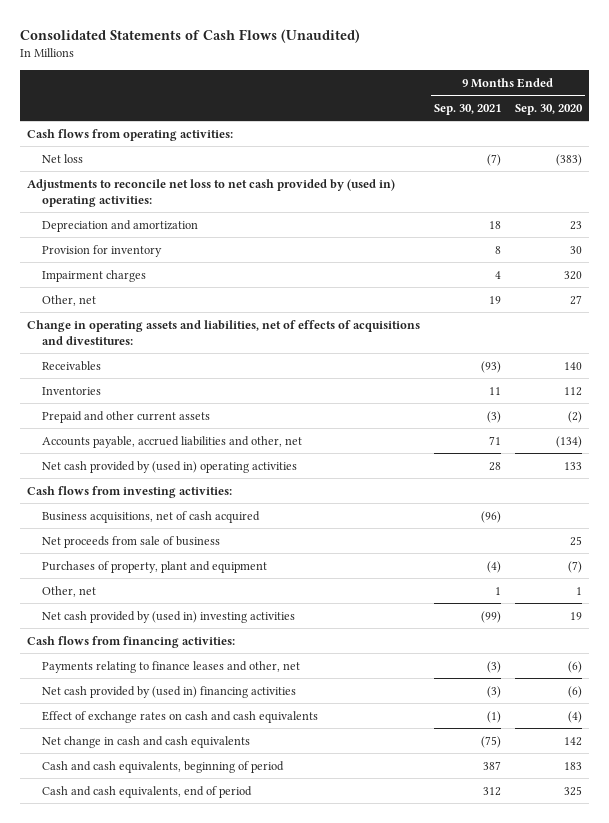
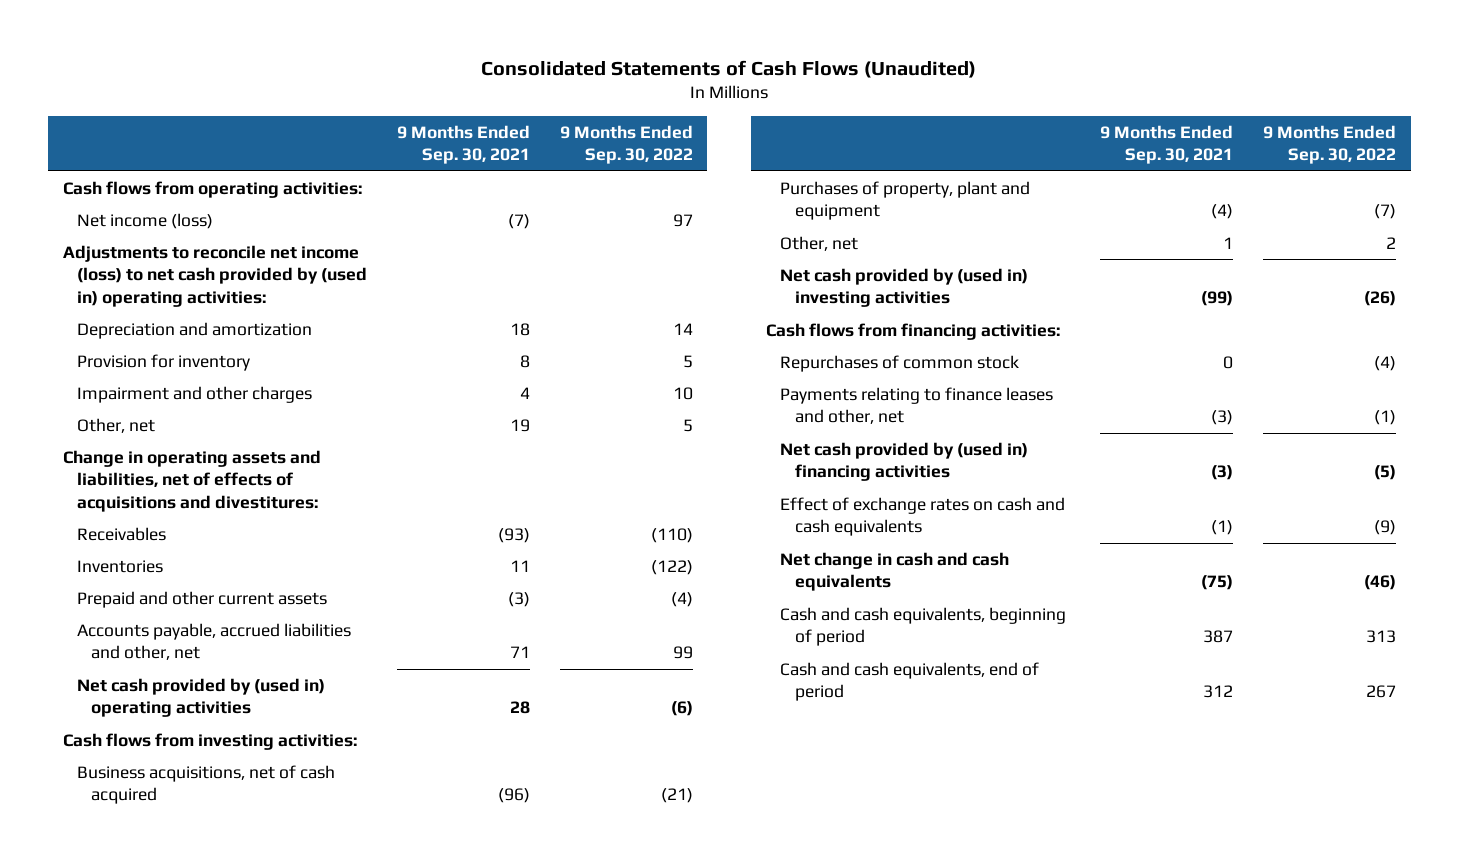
- | 9 Months Ended Sep. 30, 2021 | 9 Months Ended Sep. 30, 2020
+ | 9 Months Ended Sep. 30, 2021 | 9 Months Ended Sep. 30, 2022
- Net loss | (7) | (383)
- Adjustments to reconcile net loss to net cash provided by (used in) operating activities:
+ Net income (loss) | (7) | 97
+ Adjustments to reconcile net income (loss) to net cash provided by (used in) operating activities:
- Impairment charges | 4 | 320
+ Impairment and other charges | 4 | 10
- Net proceeds from sale of business | | 25
+ Repurchases of common stock | 0 | (4)

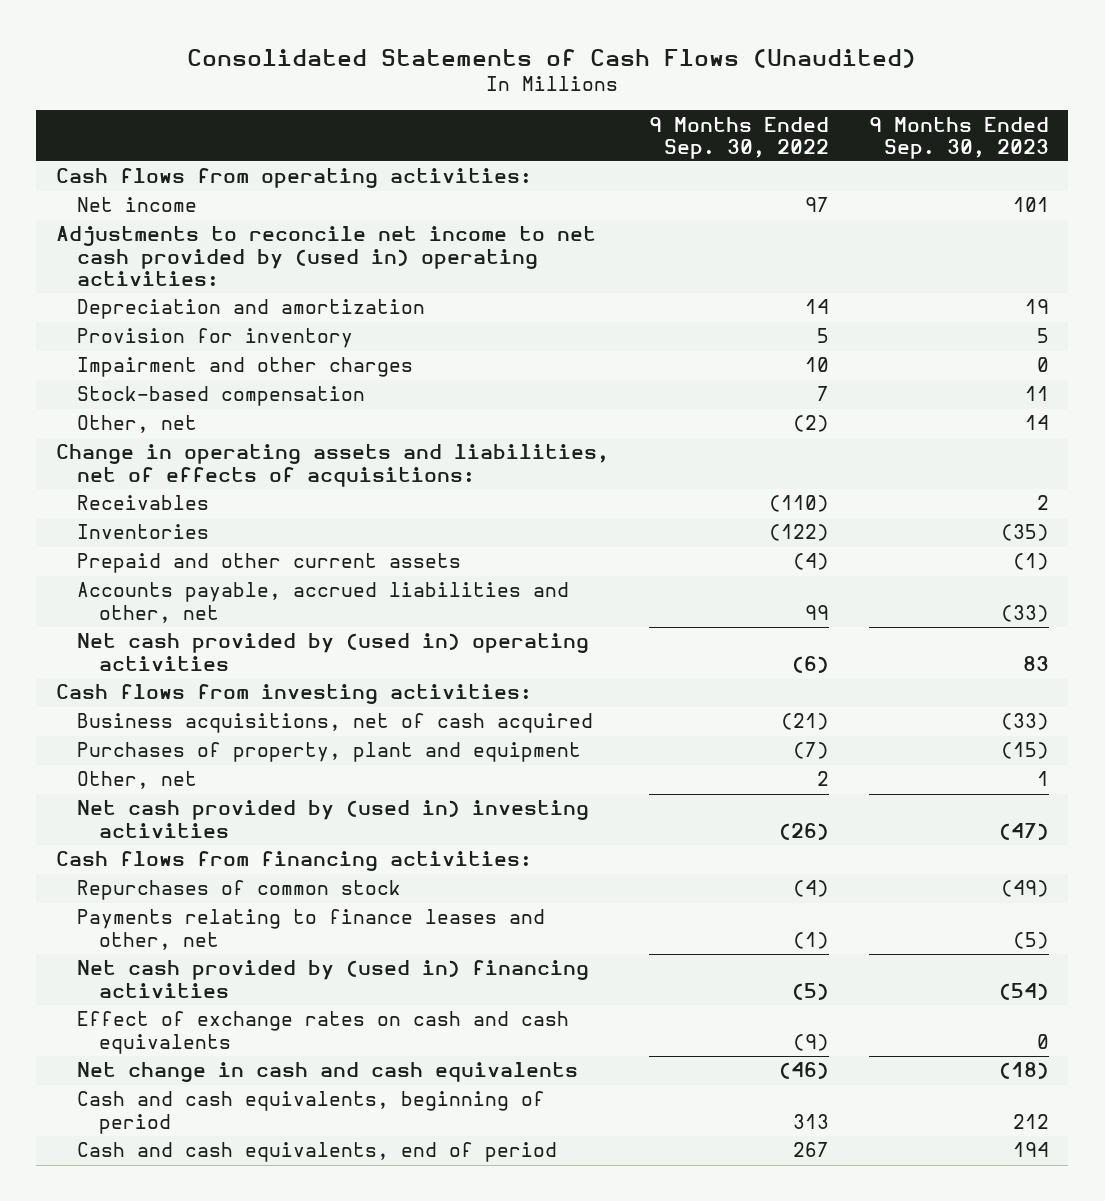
- | 9 Months Ended Sep. 30, 2021 | 9 Months Ended Sep. 30, 2022
+ | 9 Months Ended Sep. 30, 2022 | 9 Months Ended Sep. 30, 2023
- Net income (loss) | (7) | 97
- Adjustments to reconcile net income (loss) to net cash provided by (used in) operating activities:
+ Net income | 97 | 101
+ Adjustments to reconcile net income to net cash provided by (used in) operating activities:
- Other, net | 19 | 5
- Change in operating assets and liabilities, net of effects of acquisitions and divestitures:
+ Stock-based compensation | 7 | 11
+ Other, net | (2) | 14
+ Change in operating assets and liabilities, net of effects of acquisitions:

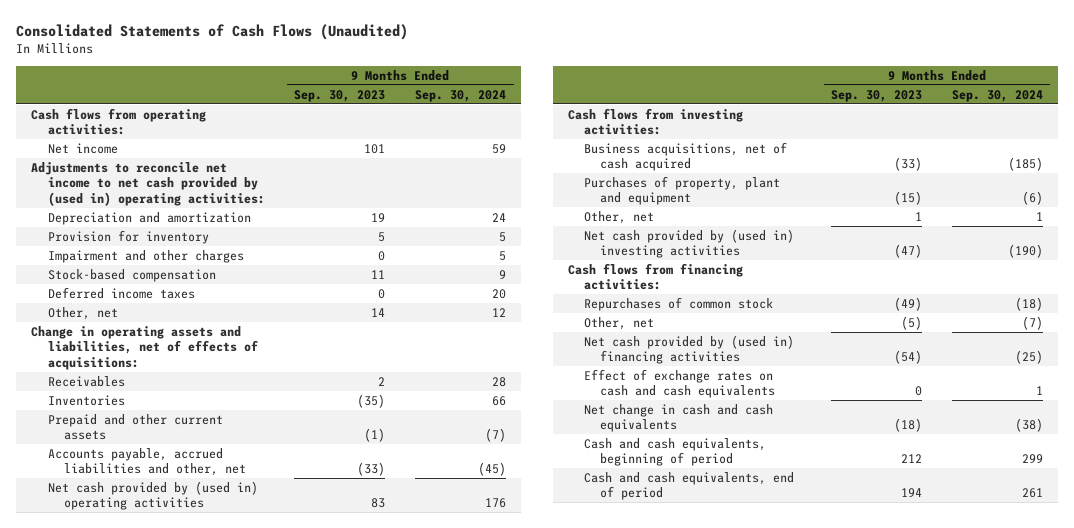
- | 9 Months Ended Sep. 30, 2022 | 9 Months Ended Sep. 30, 2023
+ | 9 Months Ended Sep. 30, 2023 | 9 Months Ended Sep. 30, 2024
+ Deferred income taxes | 0 | 20
- Payments relating to finance leases and other, net | (1) | (5)
+ Other, net | (5) | (7)

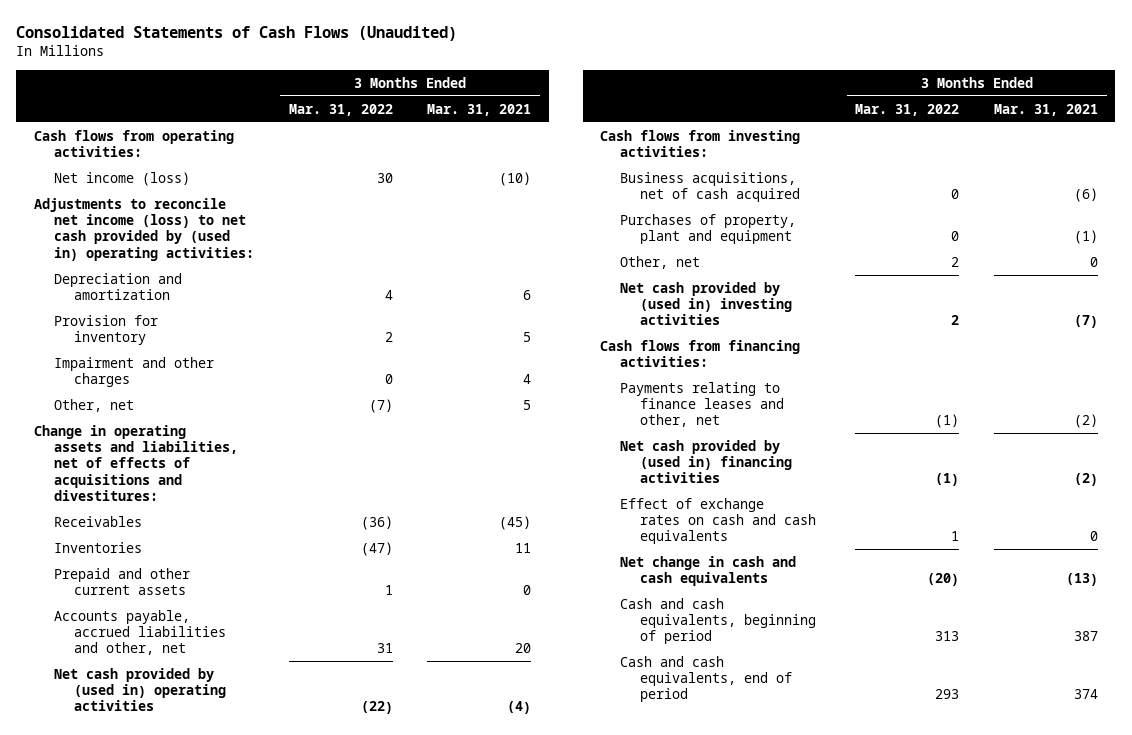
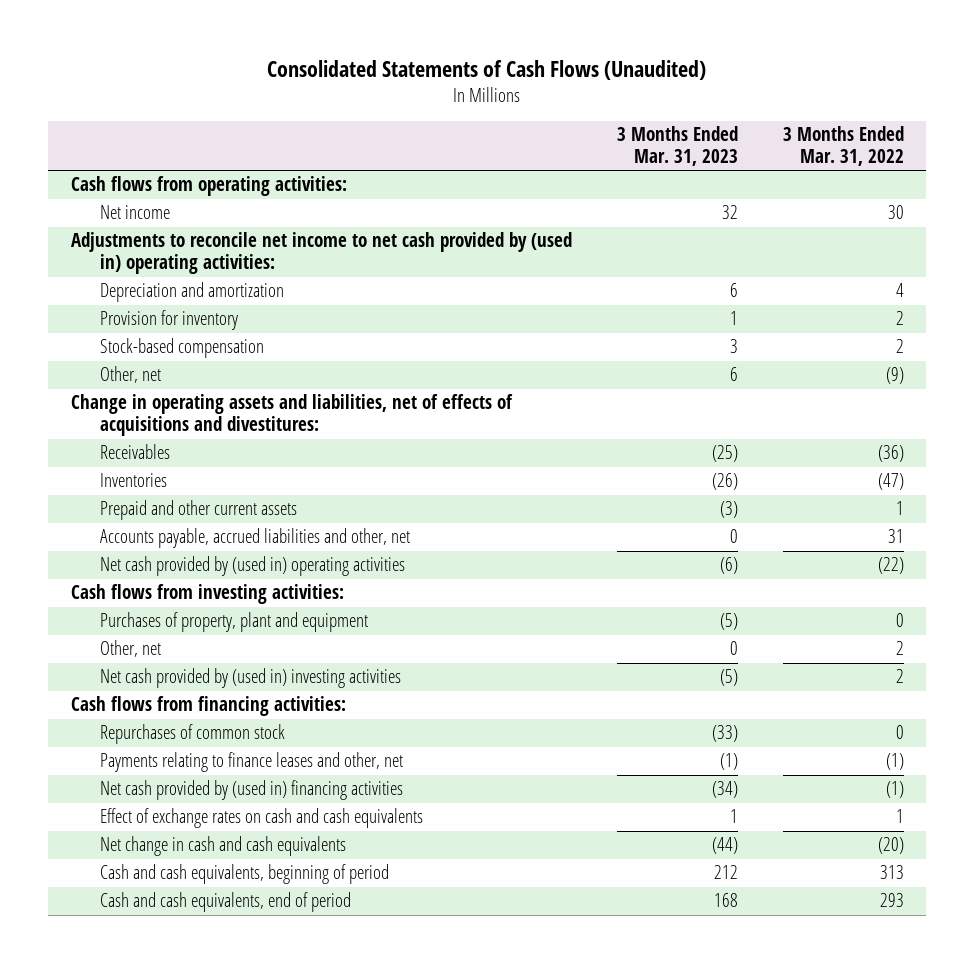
- | 3 Months Ended Mar. 31, 2022 | 3 Months Ended Mar. 31, 2021
+ | 3 Months Ended Mar. 31, 2023 | 3 Months Ended Mar. 31, 2022
- Net income (loss) | 30 | (10)
- Adjustments to reconcile net income (loss) to net cash provided by (used in) operating activities:
+ Net income | 32 | 30
+ Adjustments to reconcile net income to net cash provided by (used in) operating activities:
- Impairment and other charges | 0 | 4
- Other, net | (7) | 5
+ Stock-based compensation | 3 | 2
+ Other, net | 6 | (9)
- Business acquisitions, net of cash acquired | 0 | (6)
+ Repurchases of common stock | (33) | 0

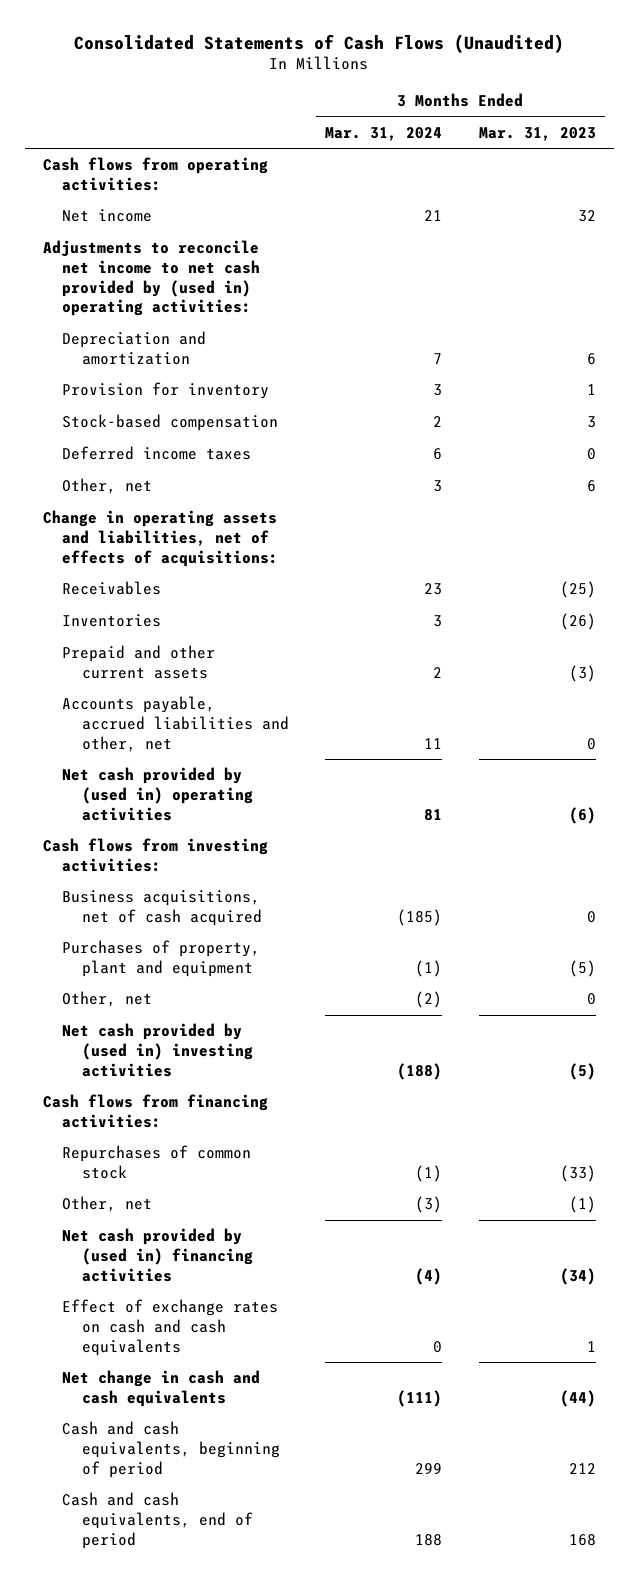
- | 3 Months Ended Mar. 31, 2023 | 3 Months Ended Mar. 31, 2022
+ | 3 Months Ended Mar. 31, 2024 | 3 Months Ended Mar. 31, 2023
+ Deferred income taxes | 6 | 0
- Change in operating assets and liabilities, net of effects of acquisitions and divestitures:
+ Change in operating assets and liabilities, net of effects of acquisitions:
+ Business acquisitions, net of cash acquired | (185) | 0
- Payments relating to finance leases and other, net | (1) | (1)
+ Other, net | (3) | (1)

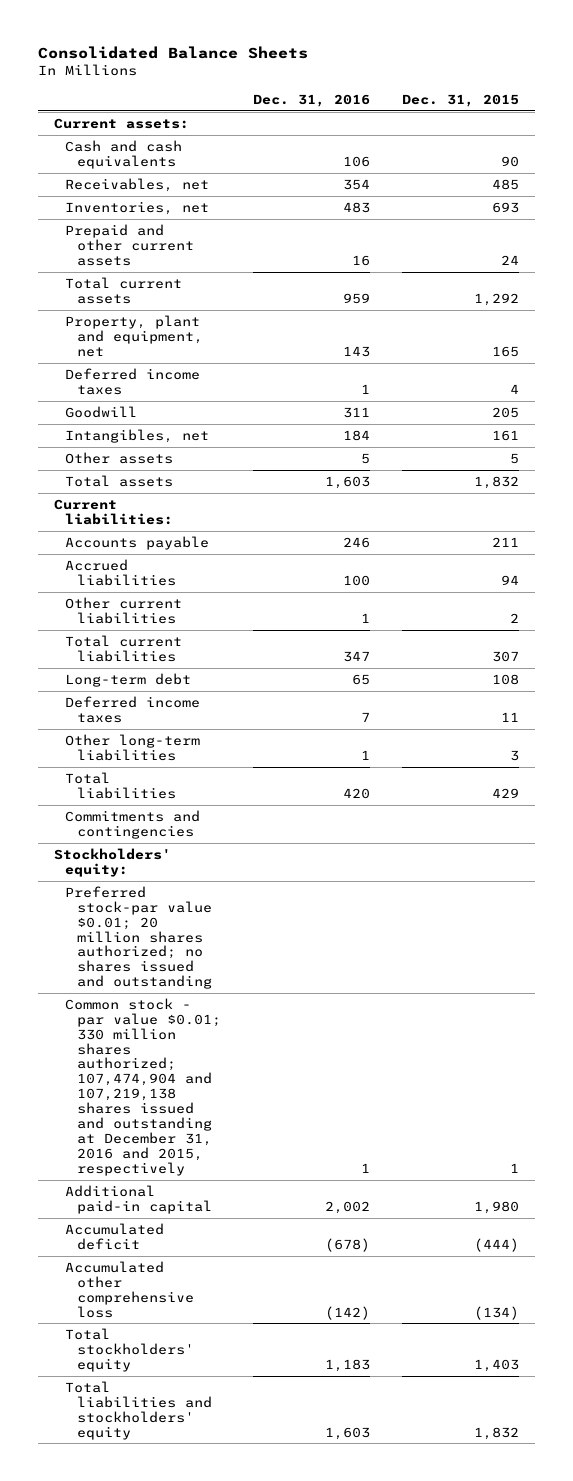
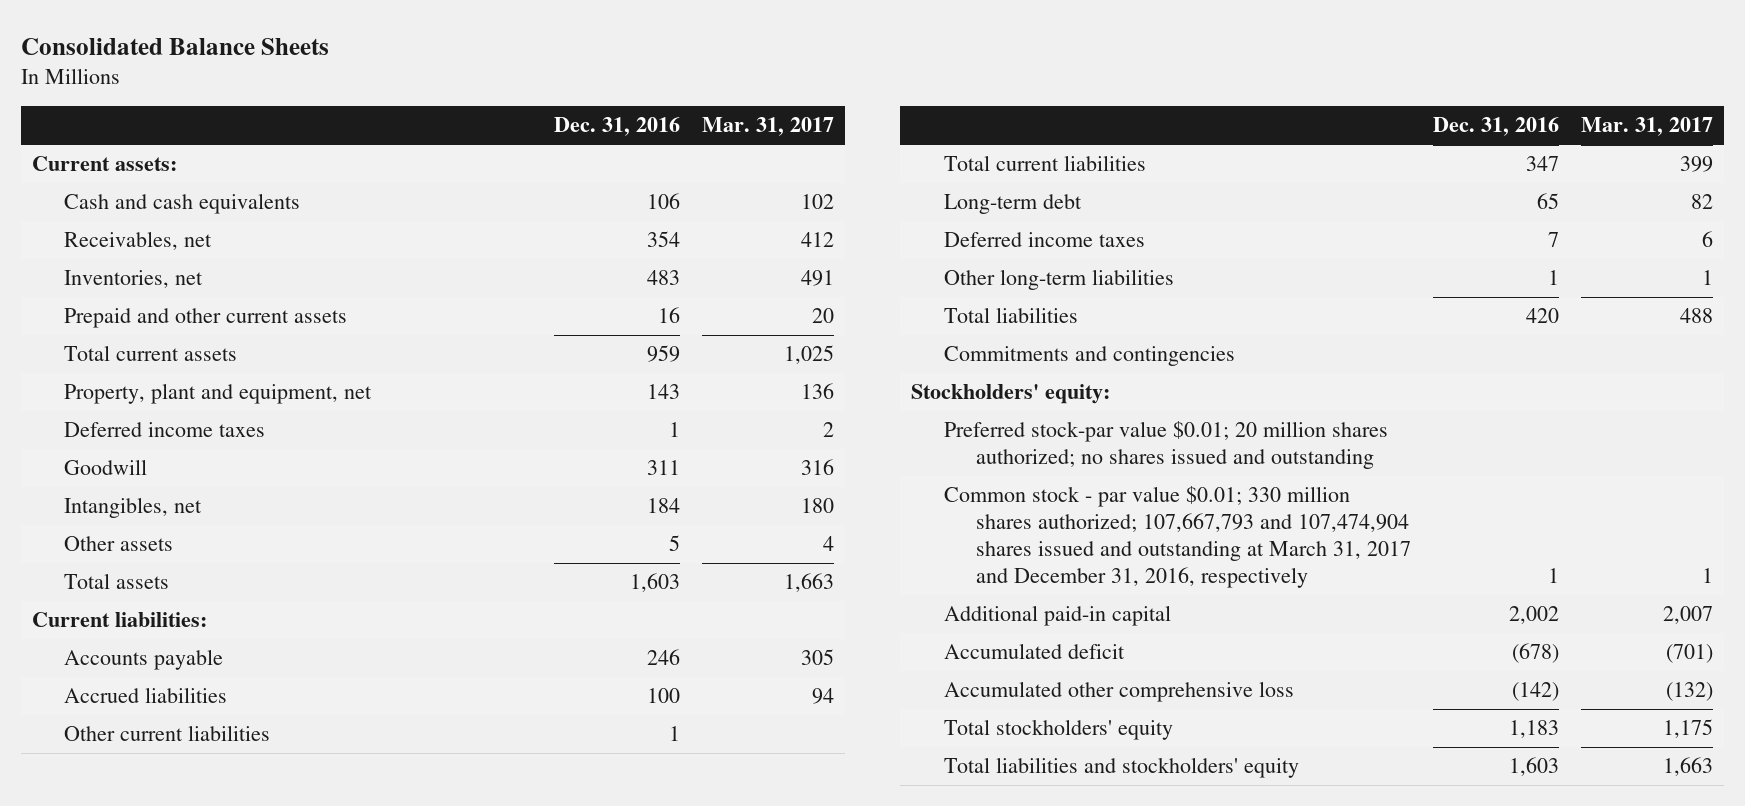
- | Dec. 31, 2016 | Dec. 31, 2015
+ | Dec. 31, 2016 | Mar. 31, 2017
- Common stock - par value $0.01; 330 million shares authorized; 107,474,904 and 107,219,138 shares issued and outstanding at December 31, 2016 and 2015, respectively | 1 | 1
+ Common stock - par value $0.01; 330 million shares authorized; 107,667,793 and 107,474,904 shares issued and outstanding at March 31, 2017 and December 31, 2016, respectively | 1 | 1

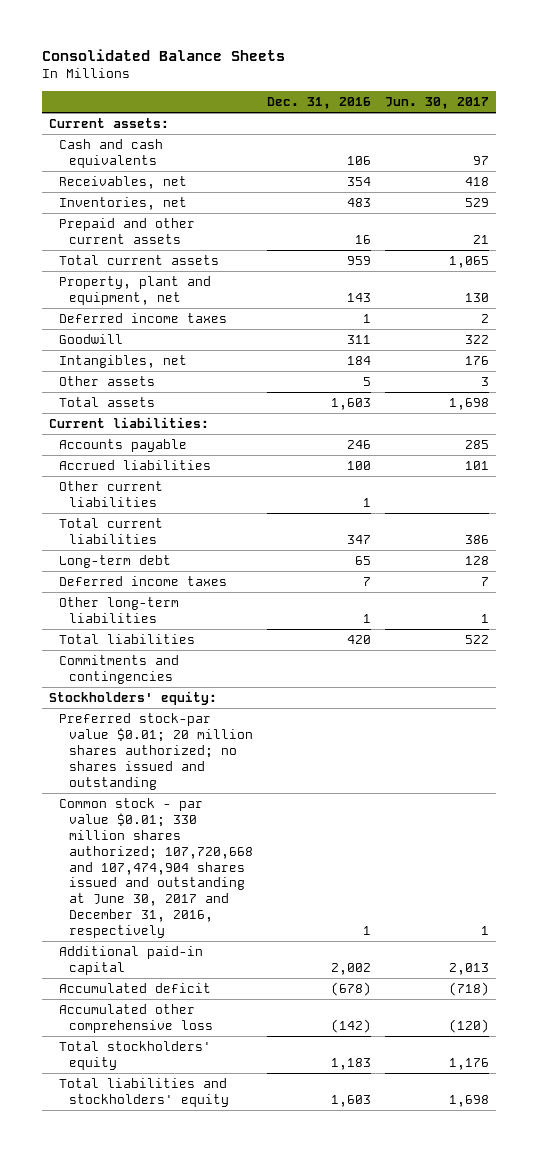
- | Dec. 31, 2016 | Mar. 31, 2017
+ | Dec. 31, 2016 | Jun. 30, 2017
- Common stock - par value $0.01; 330 million shares authorized; 107,667,793 and 107,474,904 shares issued and outstanding at March 31, 2017 and December 31, 2016, respectively | 1 | 1
+ Common stock - par value $0.01; 330 million shares authorized; 107,720,668 and 107,474,904 shares issued and outstanding at June 30, 2017 and December 31, 2016, respectively | 1 | 1

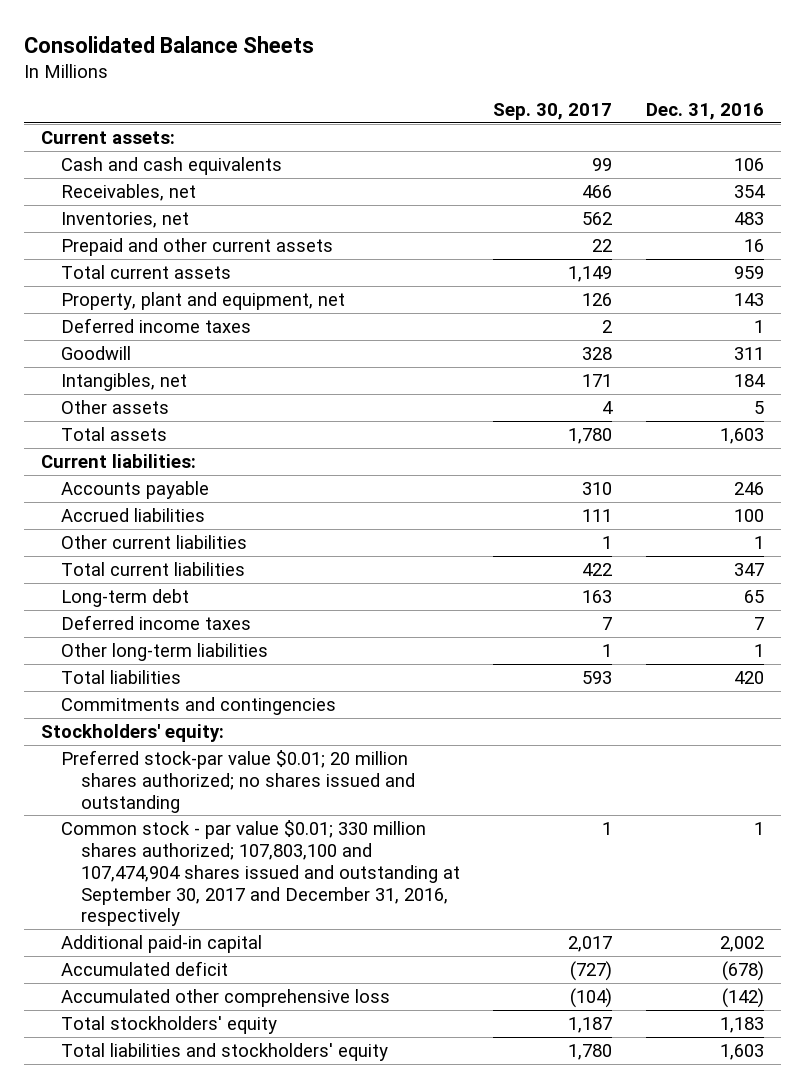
- | Dec. 31, 2016 | Jun. 30, 2017
+ | Sep. 30, 2017 | Dec. 31, 2016
- Common stock - par value $0.01; 330 million shares authorized; 107,720,668 and 107,474,904 shares issued and outstanding at June 30, 2017 and December 31, 2016, respectively | 1 | 1
+ Common stock - par value $0.01; 330 million shares authorized; 107,803,100 and 107,474,904 shares issued and outstanding at September 30, 2017 and December 31, 2016, respectively | 1 | 1

